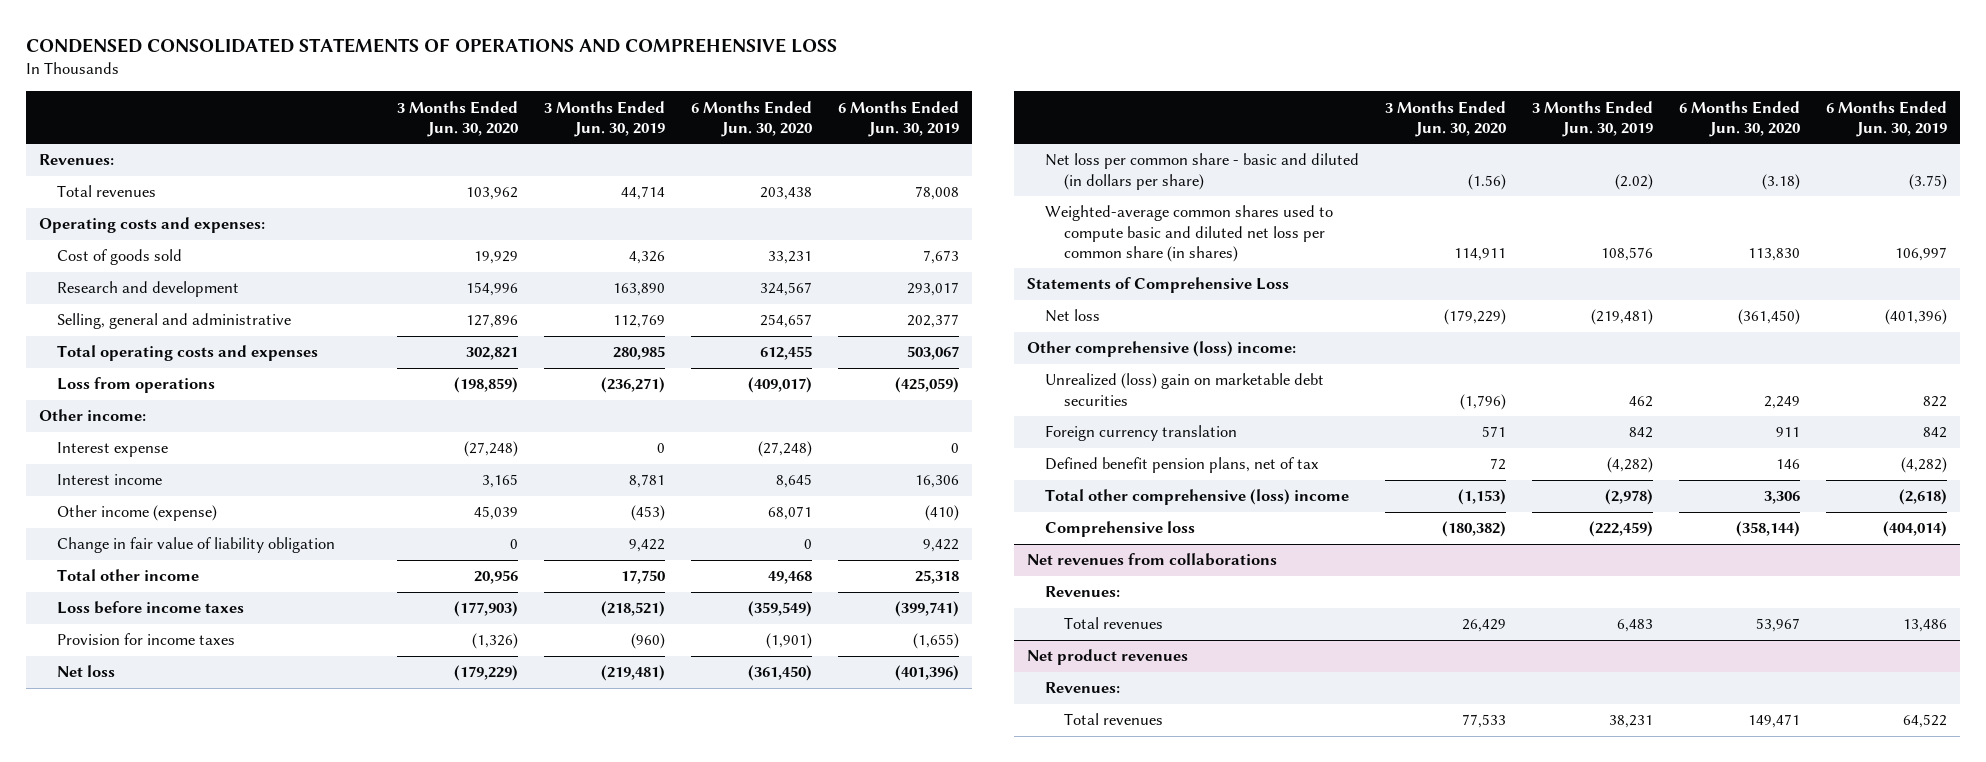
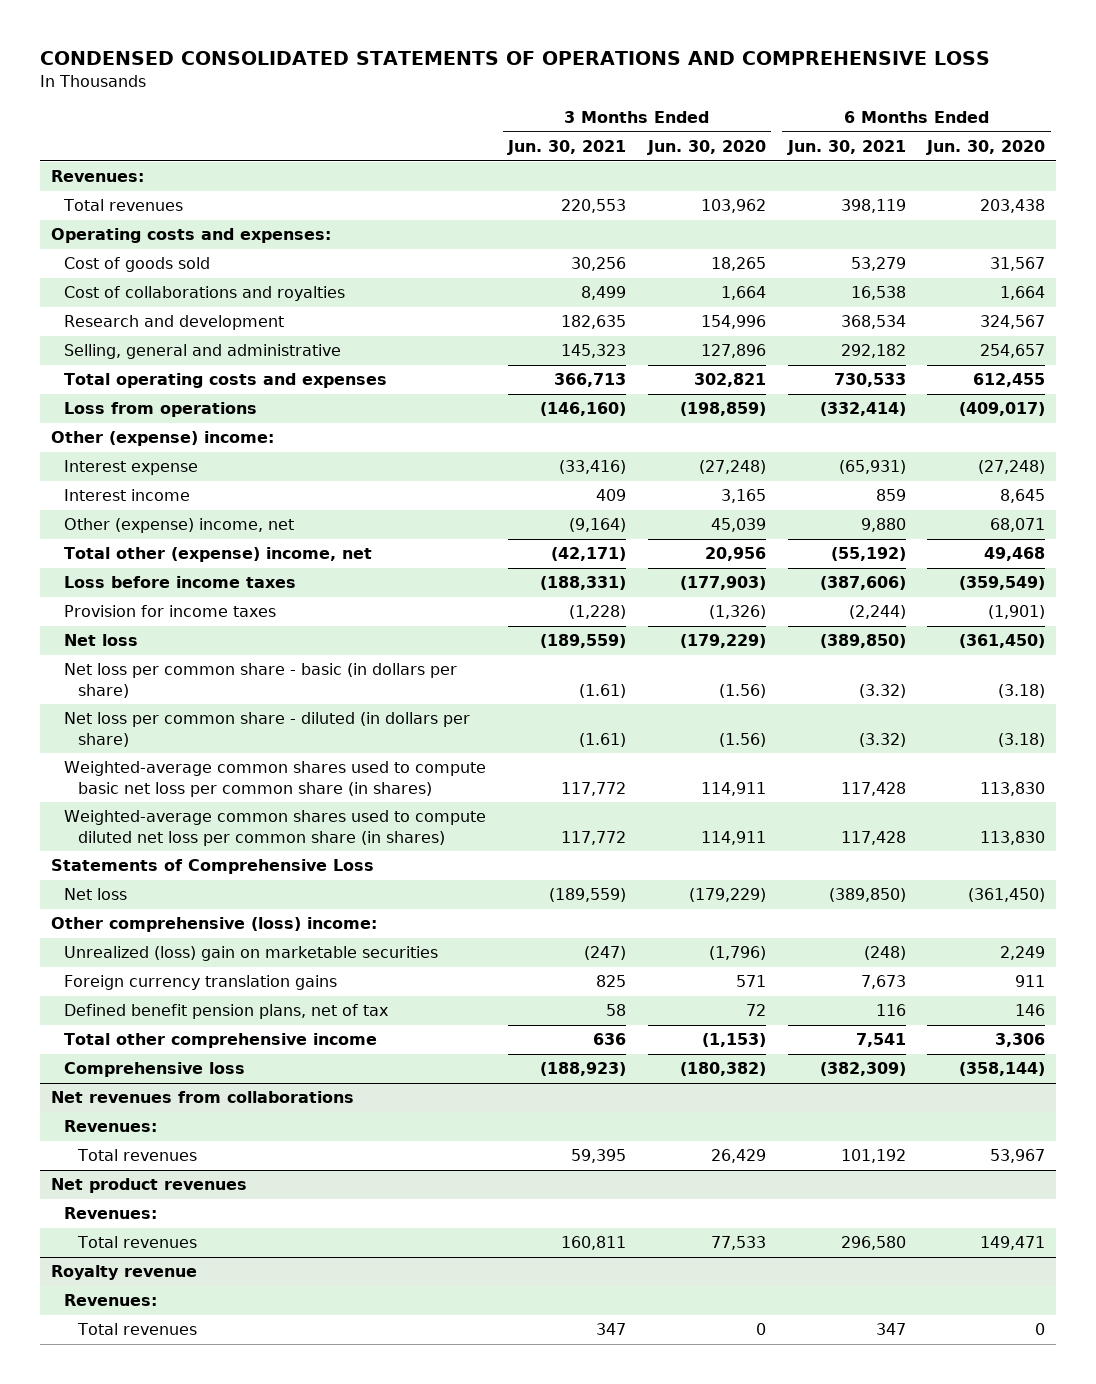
- | 3 Months Ended Jun. 30, 2020 | 3 Months Ended Jun. 30, 2019 | 6 Months Ended Jun. 30, 2020 | 6 Months Ended Jun. 30, 2019
+ | 3 Months Ended Jun. 30, 2021 | 3 Months Ended Jun. 30, 2020 | 6 Months Ended Jun. 30, 2021 | 6 Months Ended Jun. 30, 2020
- Cost of goods sold | 19,929 | 4,326 | 33,231 | 7,673
+ Cost of goods sold | 30,256 | 18,265 | 53,279 | 31,567
+ Cost of collaborations and royalties | 8,499 | 1,664 | 16,538 | 1,664
- Other income:
+ Other (expense) income:
- Other income (expense) | 45,039 | (453) | 68,071 | (410)
- Change in fair value of liability obligation | 0 | 9,422 | 0 | 9,422
- Total other income | 20,956 | 17,750 | 49,468 | 25,318
+ Other (expense) income, net | (9,164) | 45,039 | 9,880 | 68,071
+ Total other (expense) income, net | (42,171) | 20,956 | (55,192) | 49,468
- Net loss per common share - basic and diluted (in dollars per share) | (1.56) | (2.02) | (3.18) | (3.75)
- Weighted-average common shares used to compute basic and diluted net loss per common share (in shares) | 114,911 | 108,576 | 113,830 | 106,997
+ Net loss per common share - basic (in dollars per share) | (1.61) | (1.56) | (3.32) | (3.18)
+ Net loss per common share - diluted (in dollars per share) | (1.61) | (1.56) | (3.32) | (3.18)
+ Weighted-average common shares used to compute basic net loss per common share (in shares) | 117,772 | 114,911 | 117,428 | 113,830
+ Weighted-average common shares used to compute diluted net loss per common share (in shares) | 117,772 | 114,911 | 117,428 | 113,830
- Unrealized (loss) gain on marketable debt securities | (1,796) | 462 | 2,249 | 822
- Foreign currency translation | 571 | 842 | 911 | 842
+ Unrealized (loss) gain on marketable securities | (247) | (1,796) | (248) | 2,249
+ Foreign currency translation gains | 825 | 571 | 7,673 | 911
- Total other comprehensive (loss) income | (1,153) | (2,978) | 3,306 | (2,618)
+ Total other comprehensive income | 636 | (1,153) | 7,541 | 3,306
+ Royalty revenue
+ Revenues:
+ Total revenues | 347 | 0 | 347 | 0

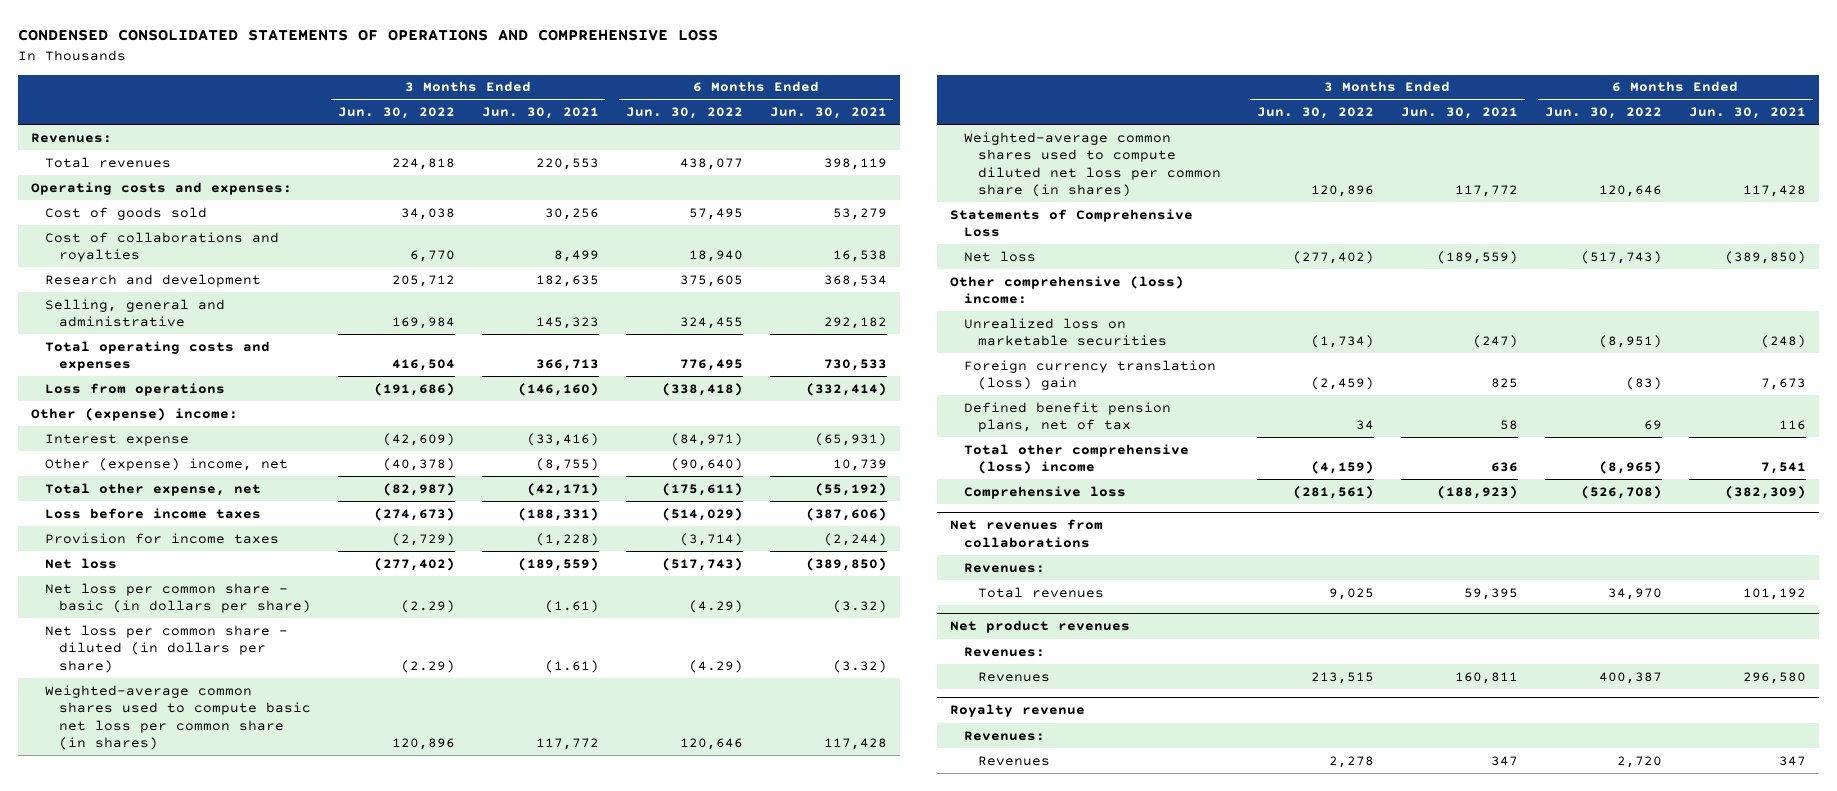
- | 3 Months Ended Jun. 30, 2021 | 3 Months Ended Jun. 30, 2020 | 6 Months Ended Jun. 30, 2021 | 6 Months Ended Jun. 30, 2020
+ | 3 Months Ended Jun. 30, 2022 | 3 Months Ended Jun. 30, 2021 | 6 Months Ended Jun. 30, 2022 | 6 Months Ended Jun. 30, 2021
- Interest income | 409 | 3,165 | 859 | 8,645
- Other (expense) income, net | (9,164) | 45,039 | 9,880 | 68,071
- Total other (expense) income, net | (42,171) | 20,956 | (55,192) | 49,468
+ Other (expense) income, net | (40,378) | (8,755) | (90,640) | 10,739
+ Total other expense, net | (82,987) | (42,171) | (175,611) | (55,192)
- Unrealized (loss) gain on marketable securities | (247) | (1,796) | (248) | 2,249
- Foreign currency translation gains | 825 | 571 | 7,673 | 911
+ Unrealized loss on marketable securities | (1,734) | (247) | (8,951) | (248)
+ Foreign currency translation (loss) gain | (2,459) | 825 | (83) | 7,673
- Total other comprehensive income | 636 | (1,153) | 7,541 | 3,306
+ Total other comprehensive (loss) income | (4,159) | 636 | (8,965) | 7,541
@ Net product revenues
- Total revenues | 160,811 | 77,533 | 296,580 | 149,471
+ Revenues | 213,515 | 160,811 | 400,387 | 296,580
@ Royalty revenue
- Total revenues | 347 | 0 | 347 | 0
+ Revenues | 2,278 | 347 | 2,720 | 347

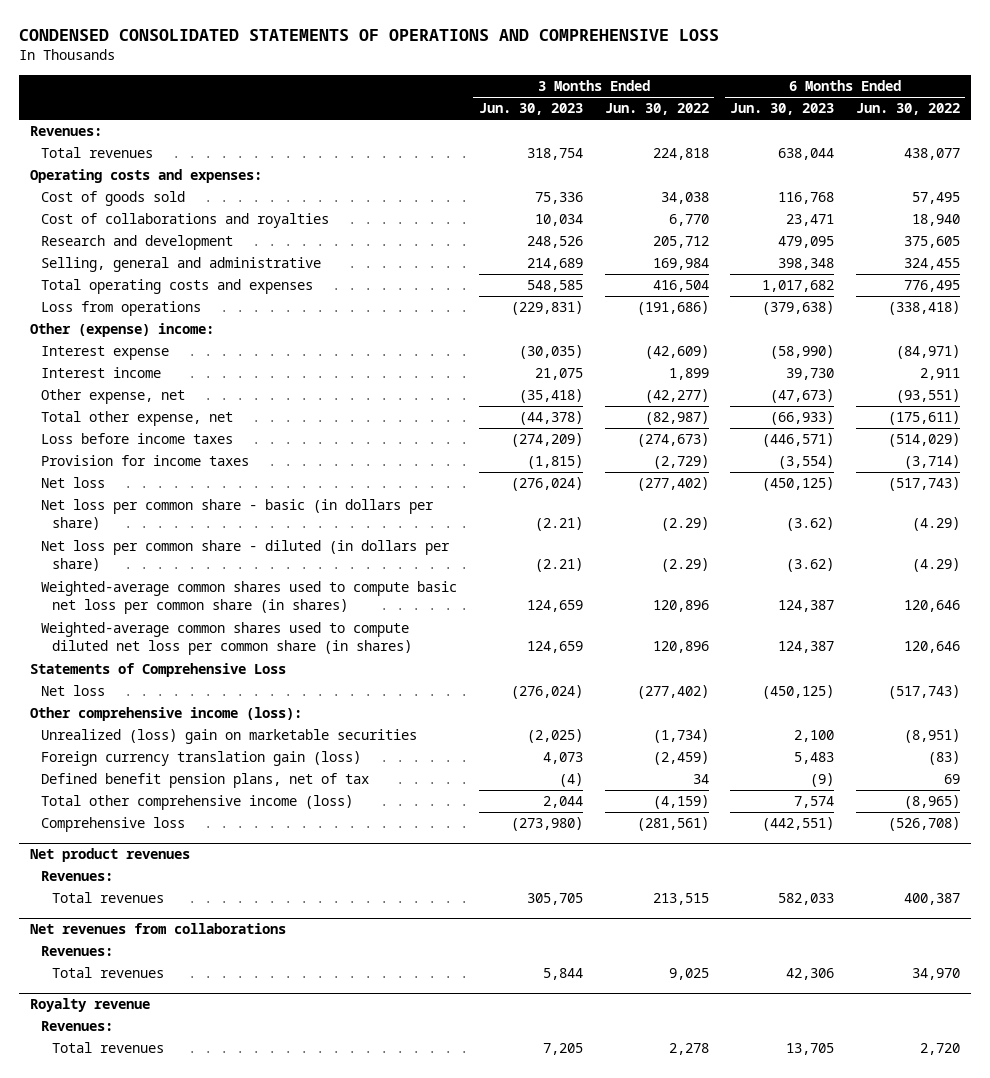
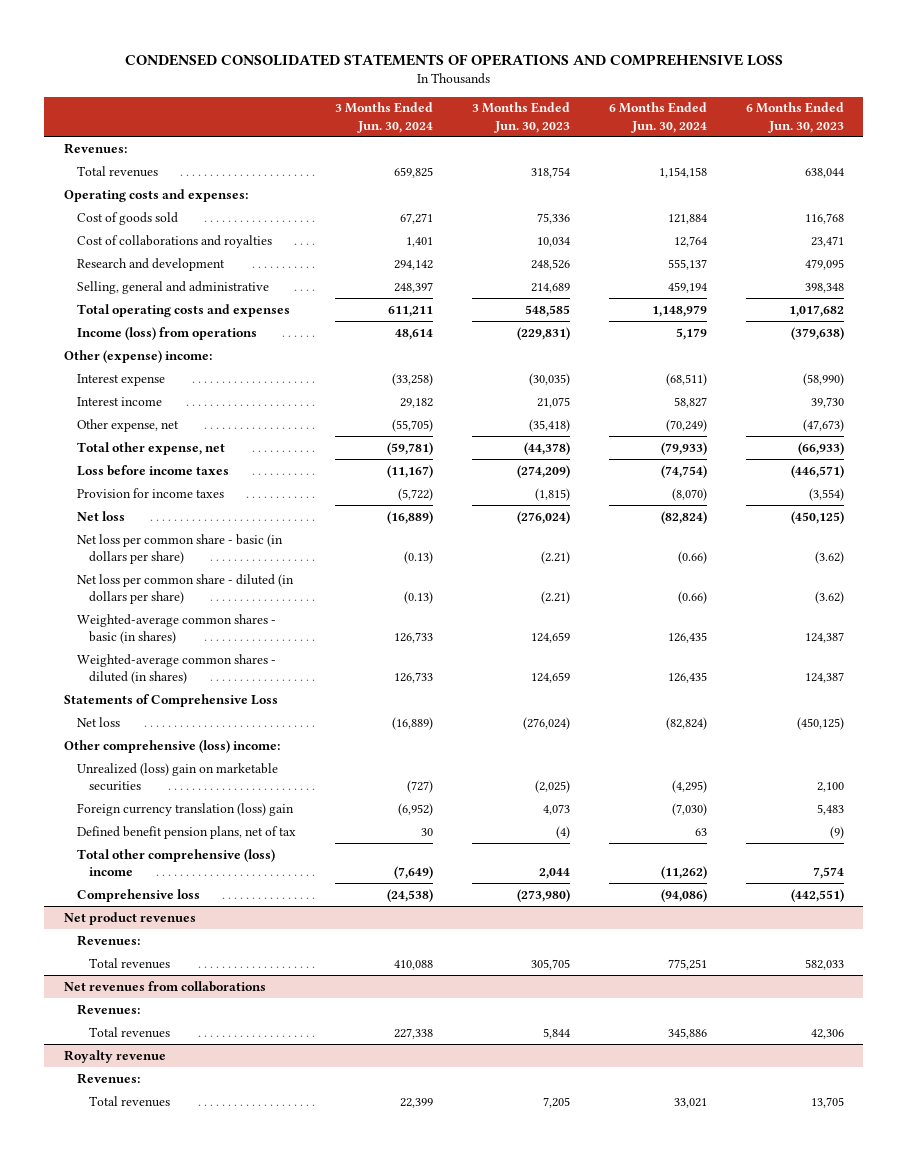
- | 3 Months Ended Jun. 30, 2023 | 3 Months Ended Jun. 30, 2022 | 6 Months Ended Jun. 30, 2023 | 6 Months Ended Jun. 30, 2022
+ | 3 Months Ended Jun. 30, 2024 | 3 Months Ended Jun. 30, 2023 | 6 Months Ended Jun. 30, 2024 | 6 Months Ended Jun. 30, 2023
- Loss from operations | (229,831) | (191,686) | (379,638) | (338,418)
+ Income (loss) from operations | 48,614 | (229,831) | 5,179 | (379,638)
- Weighted-average common shares used to compute basic net loss per common share (in shares) | 124,659 | 120,896 | 124,387 | 120,646
- Weighted-average common shares used to compute diluted net loss per common share (in shares) | 124,659 | 120,896 | 124,387 | 120,646
+ Weighted-average common shares - basic (in shares) | 126,733 | 124,659 | 126,435 | 124,387
+ Weighted-average common shares - diluted (in shares) | 126,733 | 124,659 | 126,435 | 124,387
- Other comprehensive income (loss):
+ Other comprehensive (loss) income:
- Foreign currency translation gain (loss) | 4,073 | (2,459) | 5,483 | (83)
+ Foreign currency translation (loss) gain | (6,952) | 4,073 | (7,030) | 5,483
- Total other comprehensive income (loss) | 2,044 | (4,159) | 7,574 | (8,965)
+ Total other comprehensive (loss) income | (7,649) | 2,044 | (11,262) | 7,574

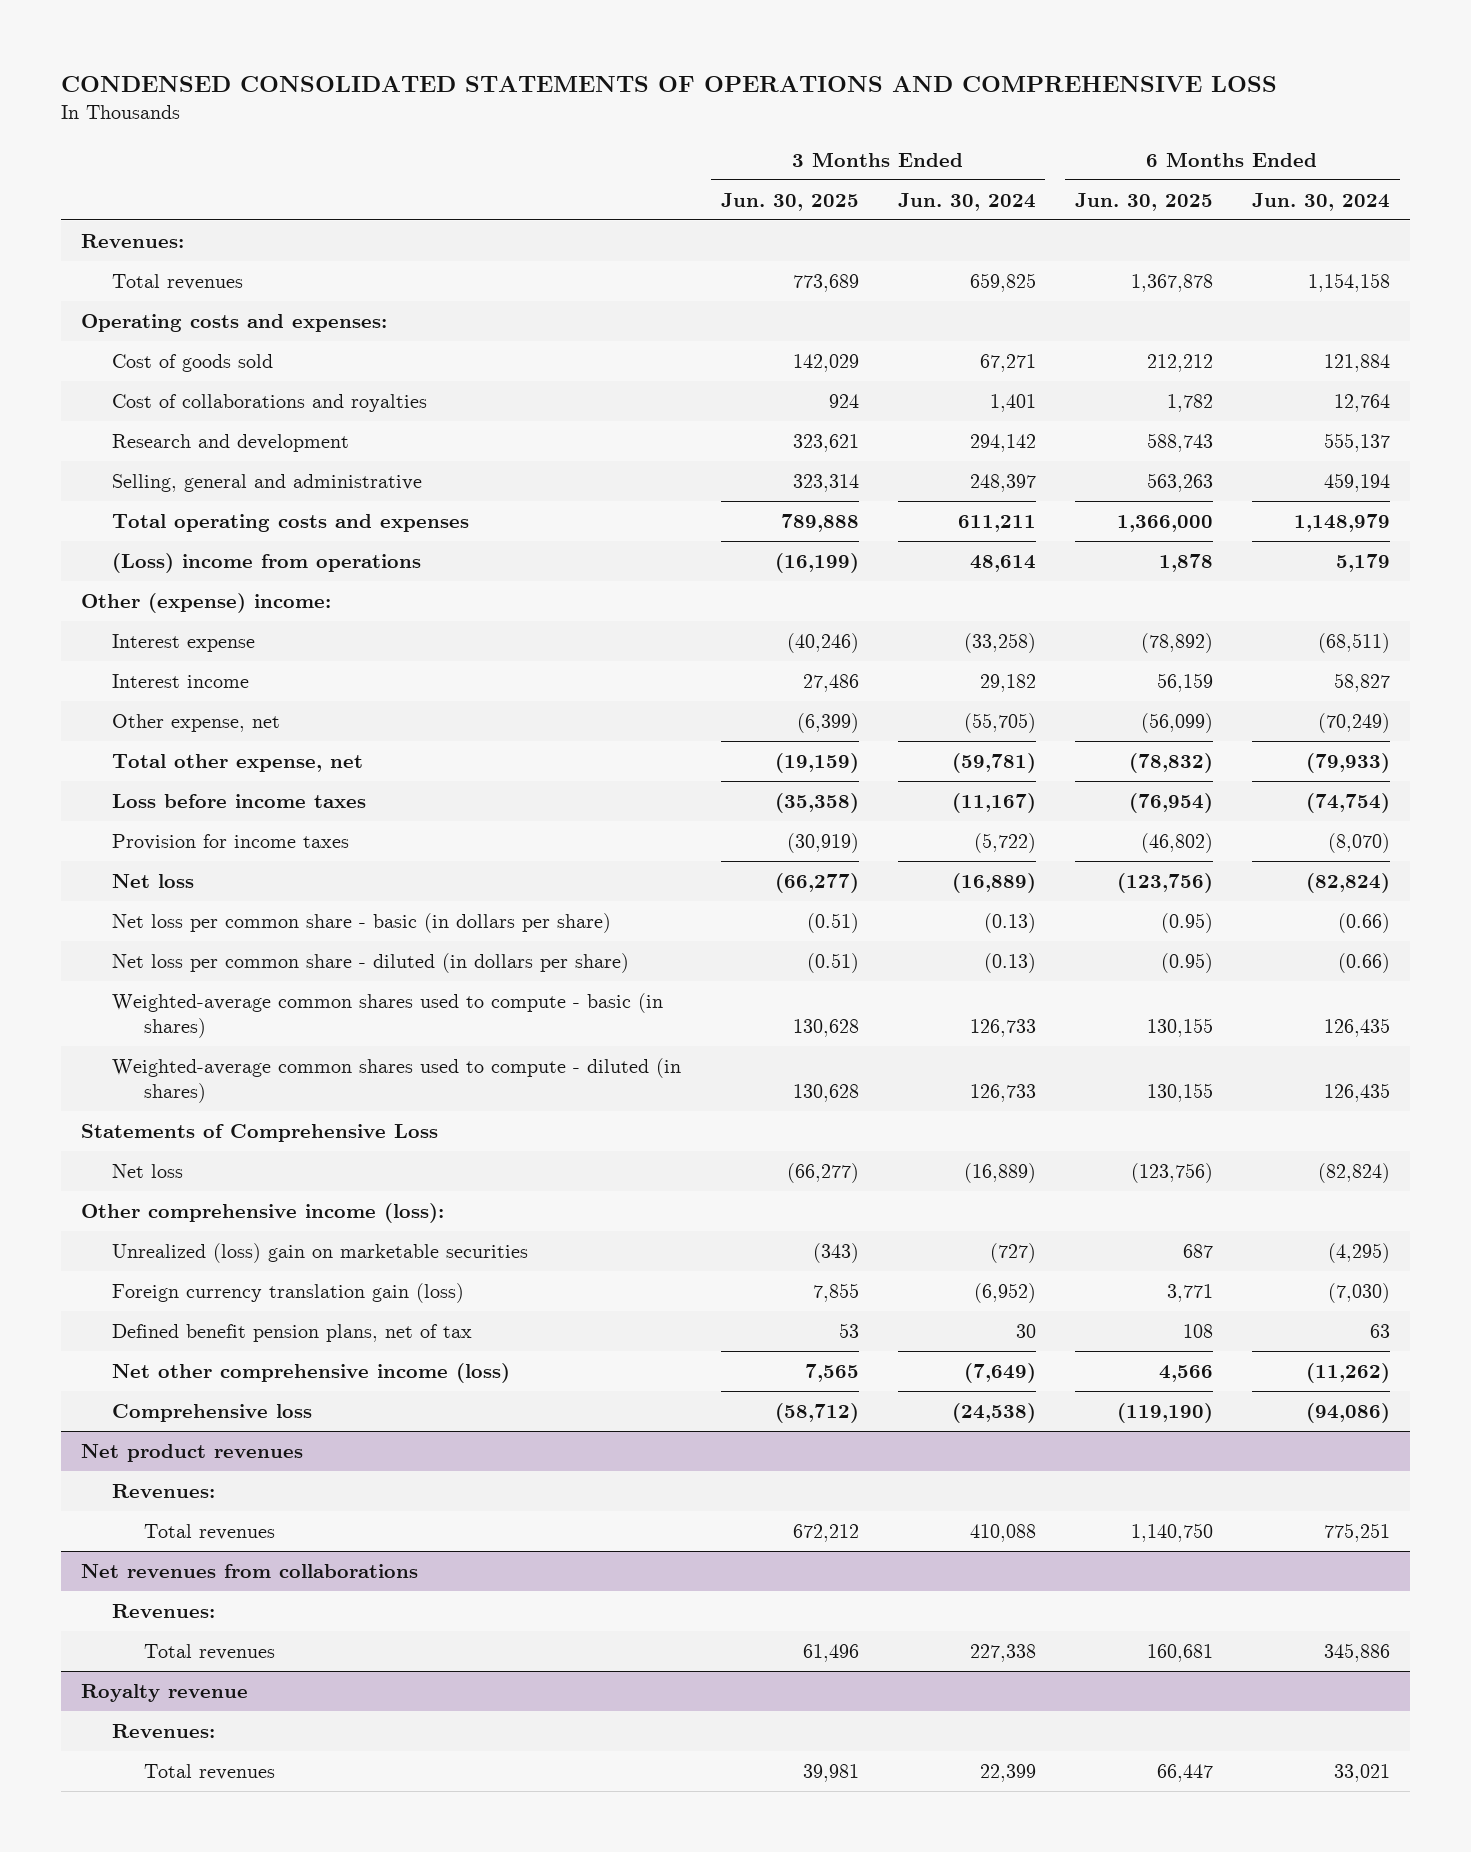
- | 3 Months Ended Jun. 30, 2024 | 3 Months Ended Jun. 30, 2023 | 6 Months Ended Jun. 30, 2024 | 6 Months Ended Jun. 30, 2023
+ | 3 Months Ended Jun. 30, 2025 | 3 Months Ended Jun. 30, 2024 | 6 Months Ended Jun. 30, 2025 | 6 Months Ended Jun. 30, 2024
- Income (loss) from operations | 48,614 | (229,831) | 5,179 | (379,638)
+ (Loss) income from operations | (16,199) | 48,614 | 1,878 | 5,179
- Weighted-average common shares - basic (in shares) | 126,733 | 124,659 | 126,435 | 124,387
- Weighted-average common shares - diluted (in shares) | 126,733 | 124,659 | 126,435 | 124,387
+ Weighted-average common shares used to compute - basic (in shares) | 130,628 | 126,733 | 130,155 | 126,435
+ Weighted-average common shares used to compute - diluted (in shares) | 130,628 | 126,733 | 130,155 | 126,435
- Other comprehensive (loss) income:
+ Other comprehensive income (loss):
- Foreign currency translation (loss) gain | (6,952) | 4,073 | (7,030) | 5,483
+ Foreign currency translation gain (loss) | 7,855 | (6,952) | 3,771 | (7,030)
- Total other comprehensive (loss) income | (7,649) | 2,044 | (11,262) | 7,574
+ Net other comprehensive income (loss) | 7,565 | (7,649) | 4,566 | (11,262)

